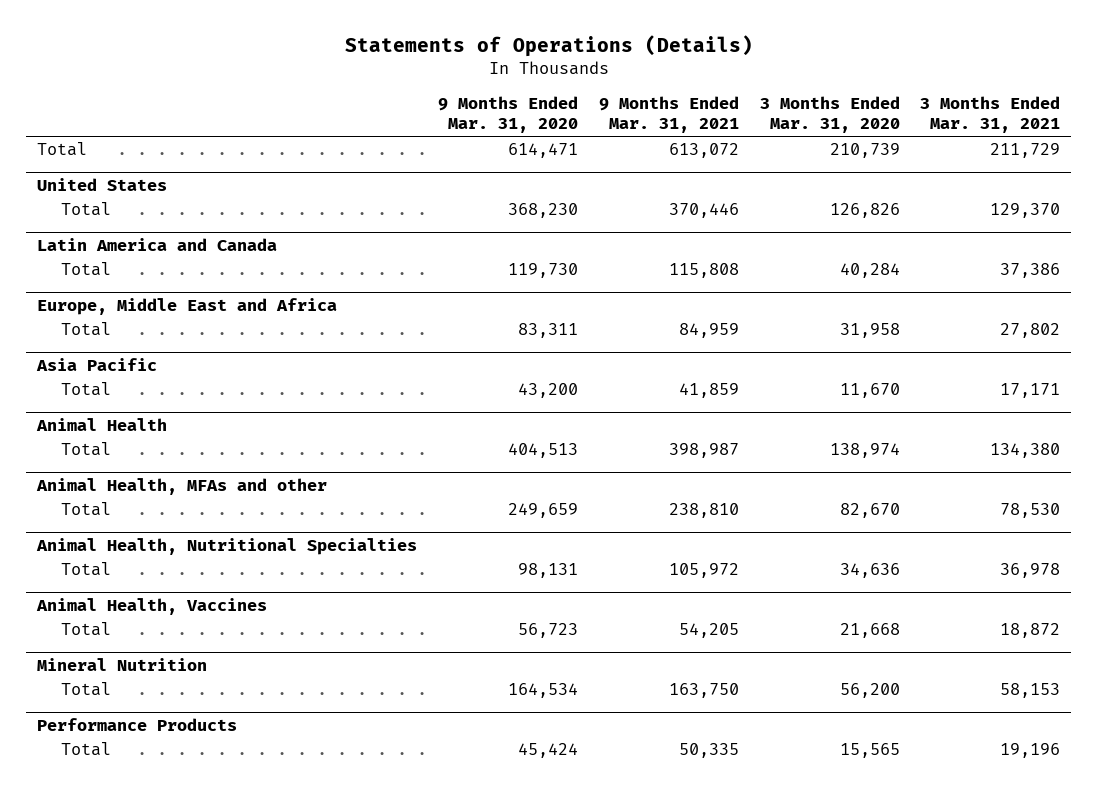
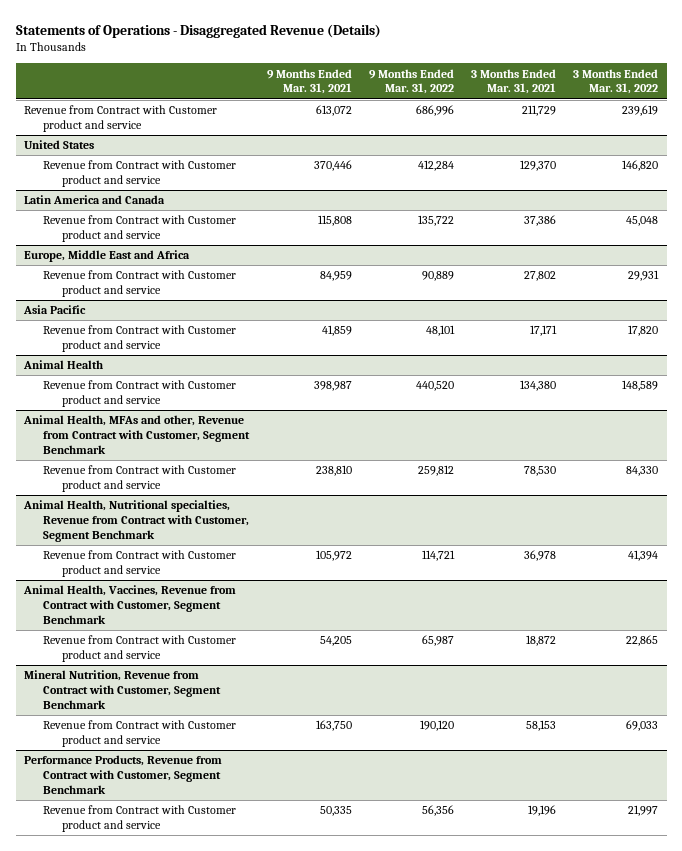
- Statements of Operations (Details)
+ Statements of Operations - Disaggregated Revenue (Details)
- | 9 Months Ended Mar. 31, 2020 | 9 Months Ended Mar. 31, 2021 | 3 Months Ended Mar. 31, 2020 | 3 Months Ended Mar. 31, 2021
+ | 9 Months Ended Mar. 31, 2021 | 9 Months Ended Mar. 31, 2022 | 3 Months Ended Mar. 31, 2021 | 3 Months Ended Mar. 31, 2022
- Total | 614,471 | 613,072 | 210,739 | 211,729
+ Revenue from Contract with Customer product and service | 613,072 | 686,996 | 211,729 | 239,619
@ United States
- Total | 368,230 | 370,446 | 126,826 | 129,370
+ Revenue from Contract with Customer product and service | 370,446 | 412,284 | 129,370 | 146,820
@ Latin America and Canada
- Total | 119,730 | 115,808 | 40,284 | 37,386
+ Revenue from Contract with Customer product and service | 115,808 | 135,722 | 37,386 | 45,048
@ Europe, Middle East and Africa
- Total | 83,311 | 84,959 | 31,958 | 27,802
+ Revenue from Contract with Customer product and service | 84,959 | 90,889 | 27,802 | 29,931
@ Asia Pacific
- Total | 43,200 | 41,859 | 11,670 | 17,171
+ Revenue from Contract with Customer product and service | 41,859 | 48,101 | 17,171 | 17,820
@ Animal Health
- Total | 404,513 | 398,987 | 138,974 | 134,380
- Animal Health, MFAs and other
- Total | 249,659 | 238,810 | 82,670 | 78,530
- Animal Health, Nutritional Specialties
- Total | 98,131 | 105,972 | 34,636 | 36,978
- Animal Health, Vaccines
- Total | 56,723 | 54,205 | 21,668 | 18,872
- Mineral Nutrition
- Total | 164,534 | 163,750 | 56,200 | 58,153
- Performance Products
- Total | 45,424 | 50,335 | 15,565 | 19,196
@ Animal Health
+ Revenue from Contract with Customer product and service | 398,987 | 440,520 | 134,380 | 148,589
+ Animal Health, MFAs and other, Revenue from Contract with Customer, Segment Benchmark
+ Revenue from Contract with Customer product and service | 238,810 | 259,812 | 78,530 | 84,330
+ Animal Health, Nutritional specialties, Revenue from Contract with Customer, Segment Benchmark
+ Revenue from Contract with Customer product and service | 105,972 | 114,721 | 36,978 | 41,394
+ Animal Health, Vaccines, Revenue from Contract with Customer, Segment Benchmark
+ Revenue from Contract with Customer product and service | 54,205 | 65,987 | 18,872 | 22,865
+ Mineral Nutrition, Revenue from Contract with Customer, Segment Benchmark
+ Revenue from Contract with Customer product and service | 163,750 | 190,120 | 58,153 | 69,033
+ Performance Products, Revenue from Contract with Customer, Segment Benchmark
+ Revenue from Contract with Customer product and service | 50,335 | 56,356 | 19,196 | 21,997

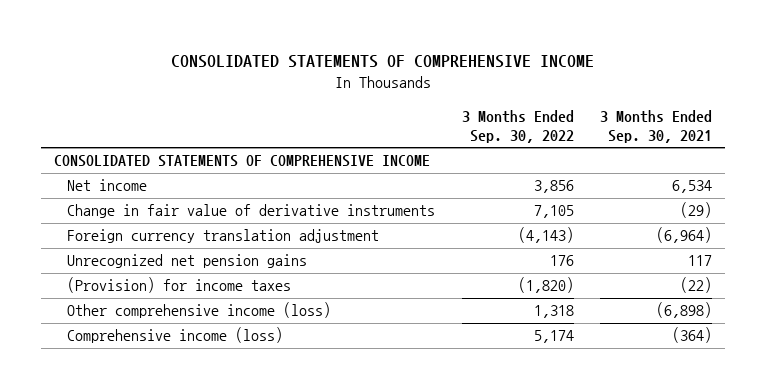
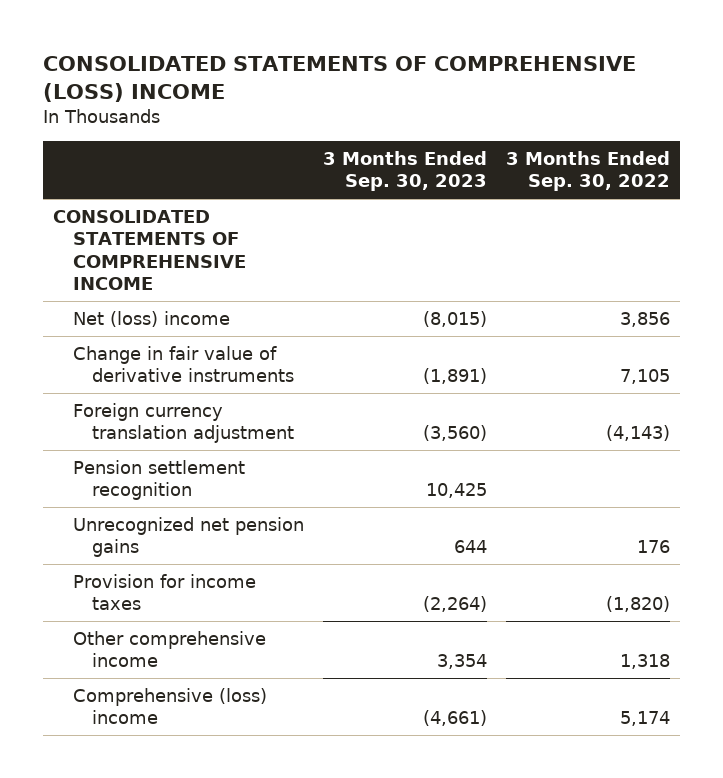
- CONSOLIDATED STATEMENTS OF COMPREHENSIVE INCOME
+ CONSOLIDATED STATEMENTS OF COMPREHENSIVE (LOSS) INCOME
- | 3 Months Ended Sep. 30, 2022 | 3 Months Ended Sep. 30, 2021
+ | 3 Months Ended Sep. 30, 2023 | 3 Months Ended Sep. 30, 2022
- Net income | 3,856 | 6,534
+ Net (loss) income | (8,015) | 3,856
+ Pension settlement recognition | 10,425 |
- (Provision) for income taxes | (1,820) | (22)
- Other comprehensive income (loss) | 1,318 | (6,898)
- Comprehensive income (loss) | 5,174 | (364)
+ Provision for income taxes | (2,264) | (1,820)
+ Other comprehensive income | 3,354 | 1,318
+ Comprehensive (loss) income | (4,661) | 5,174

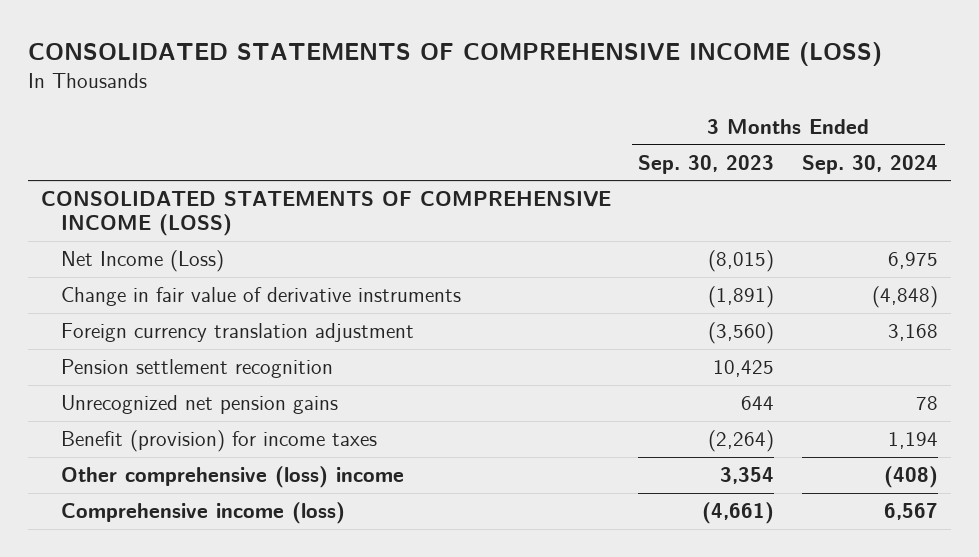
- CONSOLIDATED STATEMENTS OF COMPREHENSIVE (LOSS) INCOME
+ CONSOLIDATED STATEMENTS OF COMPREHENSIVE INCOME (LOSS)
- | 3 Months Ended Sep. 30, 2023 | 3 Months Ended Sep. 30, 2022
+ | 3 Months Ended Sep. 30, 2023 | 3 Months Ended Sep. 30, 2024
- CONSOLIDATED STATEMENTS OF COMPREHENSIVE INCOME
- Net (loss) income | (8,015) | 3,856
+ CONSOLIDATED STATEMENTS OF COMPREHENSIVE INCOME (LOSS)
+ Net Income (Loss) | (8,015) | 6,975
- Provision for income taxes | (2,264) | (1,820)
- Other comprehensive income | 3,354 | 1,318
- Comprehensive (loss) income | (4,661) | 5,174
+ Benefit (provision) for income taxes | (2,264) | 1,194
+ Other comprehensive (loss) income | 3,354 | (408)
+ Comprehensive income (loss) | (4,661) | 6,567

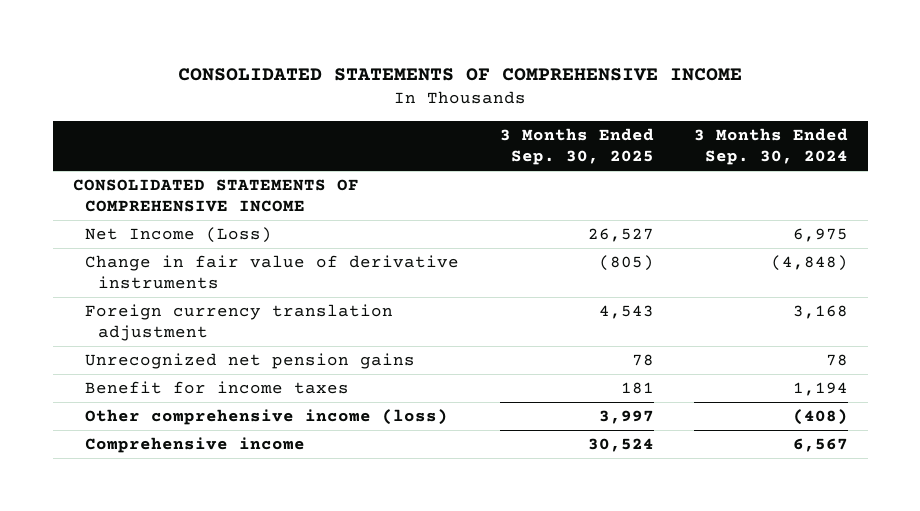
- CONSOLIDATED STATEMENTS OF COMPREHENSIVE INCOME (LOSS)
+ CONSOLIDATED STATEMENTS OF COMPREHENSIVE INCOME
- | 3 Months Ended Sep. 30, 2023 | 3 Months Ended Sep. 30, 2024
+ | 3 Months Ended Sep. 30, 2025 | 3 Months Ended Sep. 30, 2024
- CONSOLIDATED STATEMENTS OF COMPREHENSIVE INCOME (LOSS)
+ CONSOLIDATED STATEMENTS OF COMPREHENSIVE INCOME
- Pension settlement recognition | 10,425 |
- Benefit (provision) for income taxes | (2,264) | 1,194
- Other comprehensive (loss) income | 3,354 | (408)
- Comprehensive income (loss) | (4,661) | 6,567
+ Benefit for income taxes | 181 | 1,194
+ Other comprehensive income (loss) | 3,997 | (408)
+ Comprehensive income | 30,524 | 6,567

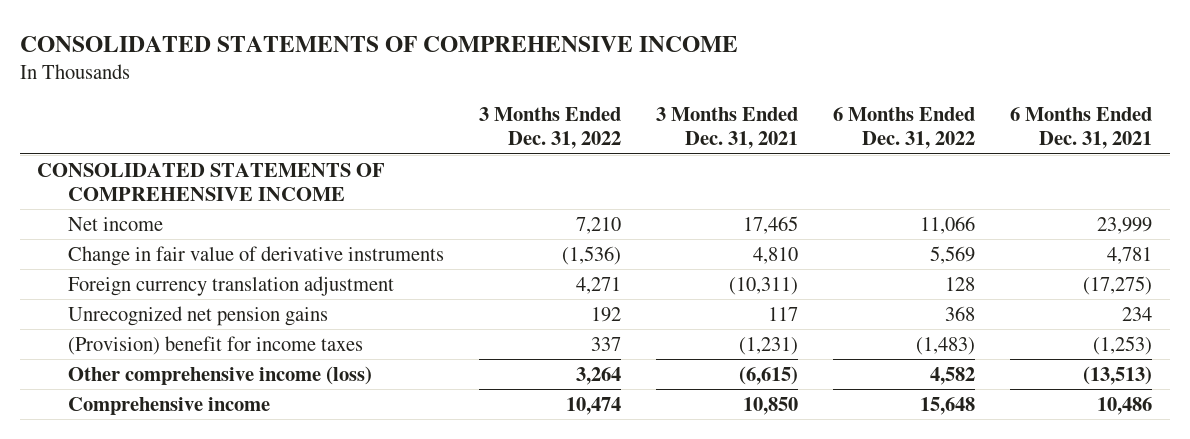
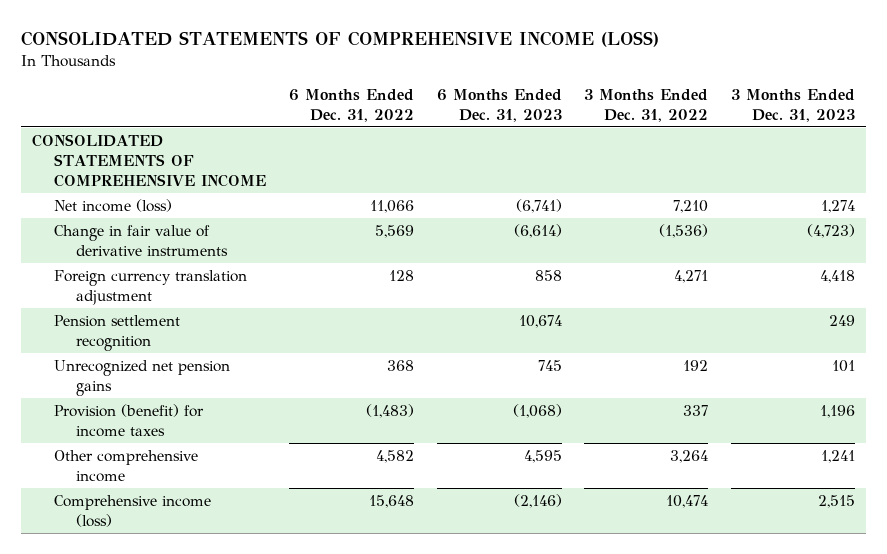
- CONSOLIDATED STATEMENTS OF COMPREHENSIVE INCOME
+ CONSOLIDATED STATEMENTS OF COMPREHENSIVE INCOME (LOSS)
- | 3 Months Ended Dec. 31, 2022 | 3 Months Ended Dec. 31, 2021 | 6 Months Ended Dec. 31, 2022 | 6 Months Ended Dec. 31, 2021
+ | 6 Months Ended Dec. 31, 2022 | 6 Months Ended Dec. 31, 2023 | 3 Months Ended Dec. 31, 2022 | 3 Months Ended Dec. 31, 2023
- Net income | 7,210 | 17,465 | 11,066 | 23,999
+ Net income (loss) | 11,066 | (6,741) | 7,210 | 1,274
+ Pension settlement recognition | | 10,674 | | 249
- (Provision) benefit for income taxes | 337 | (1,231) | (1,483) | (1,253)
- Other comprehensive income (loss) | 3,264 | (6,615) | 4,582 | (13,513)
- Comprehensive income | 10,474 | 10,850 | 15,648 | 10,486
+ Provision (benefit) for income taxes | (1,483) | (1,068) | 337 | 1,196
+ Other comprehensive income | 4,582 | 4,595 | 3,264 | 1,241
+ Comprehensive income (loss) | 15,648 | (2,146) | 10,474 | 2,515

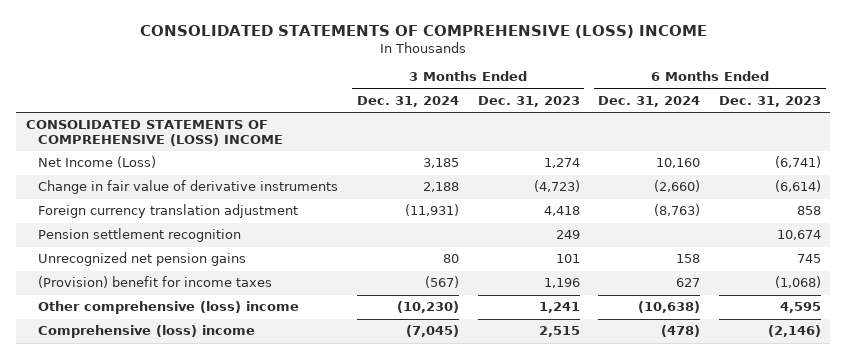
- CONSOLIDATED STATEMENTS OF COMPREHENSIVE INCOME (LOSS)
+ CONSOLIDATED STATEMENTS OF COMPREHENSIVE (LOSS) INCOME
- | 6 Months Ended Dec. 31, 2022 | 6 Months Ended Dec. 31, 2023 | 3 Months Ended Dec. 31, 2022 | 3 Months Ended Dec. 31, 2023
+ | 3 Months Ended Dec. 31, 2024 | 3 Months Ended Dec. 31, 2023 | 6 Months Ended Dec. 31, 2024 | 6 Months Ended Dec. 31, 2023
- CONSOLIDATED STATEMENTS OF COMPREHENSIVE INCOME
- Net income (loss) | 11,066 | (6,741) | 7,210 | 1,274
+ CONSOLIDATED STATEMENTS OF COMPREHENSIVE (LOSS) INCOME
+ Net Income (Loss) | 3,185 | 1,274 | 10,160 | (6,741)
- Provision (benefit) for income taxes | (1,483) | (1,068) | 337 | 1,196
- Other comprehensive income | 4,582 | 4,595 | 3,264 | 1,241
- Comprehensive income (loss) | 15,648 | (2,146) | 10,474 | 2,515
+ (Provision) benefit for income taxes | (567) | 1,196 | 627 | (1,068)
+ Other comprehensive (loss) income | (10,230) | 1,241 | (10,638) | 4,595
+ Comprehensive (loss) income | (7,045) | 2,515 | (478) | (2,146)

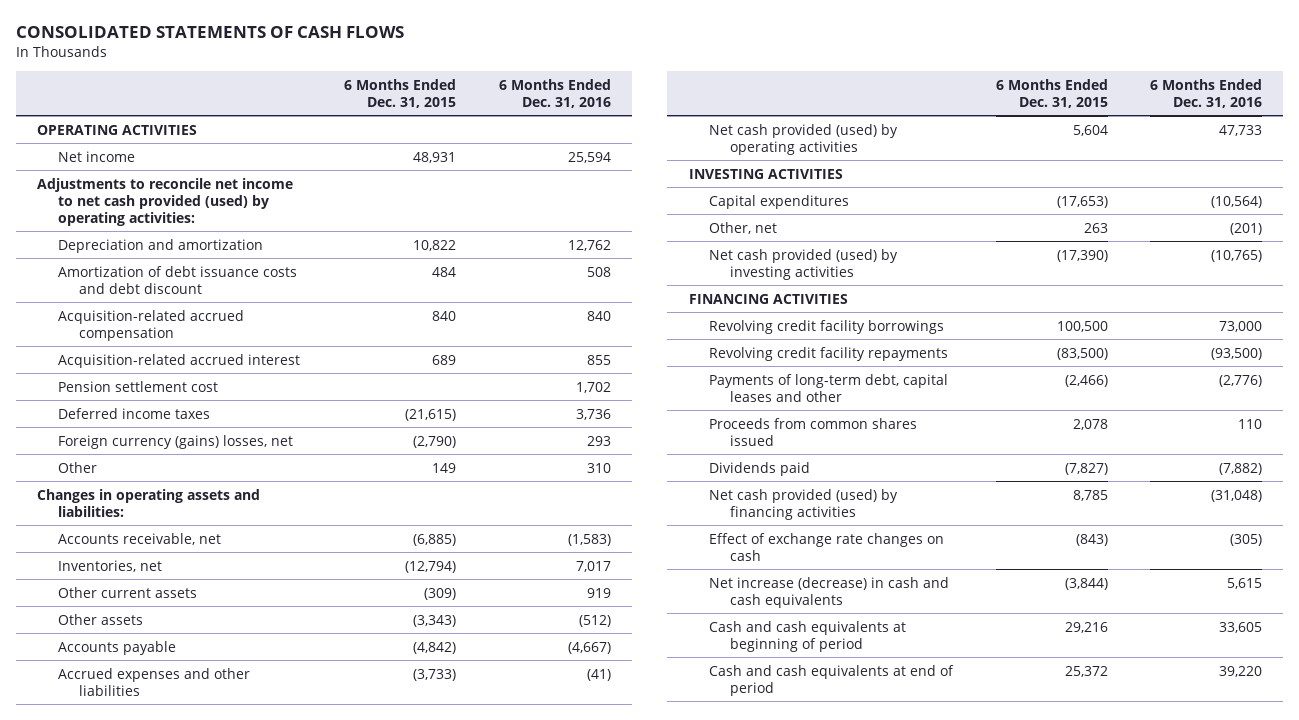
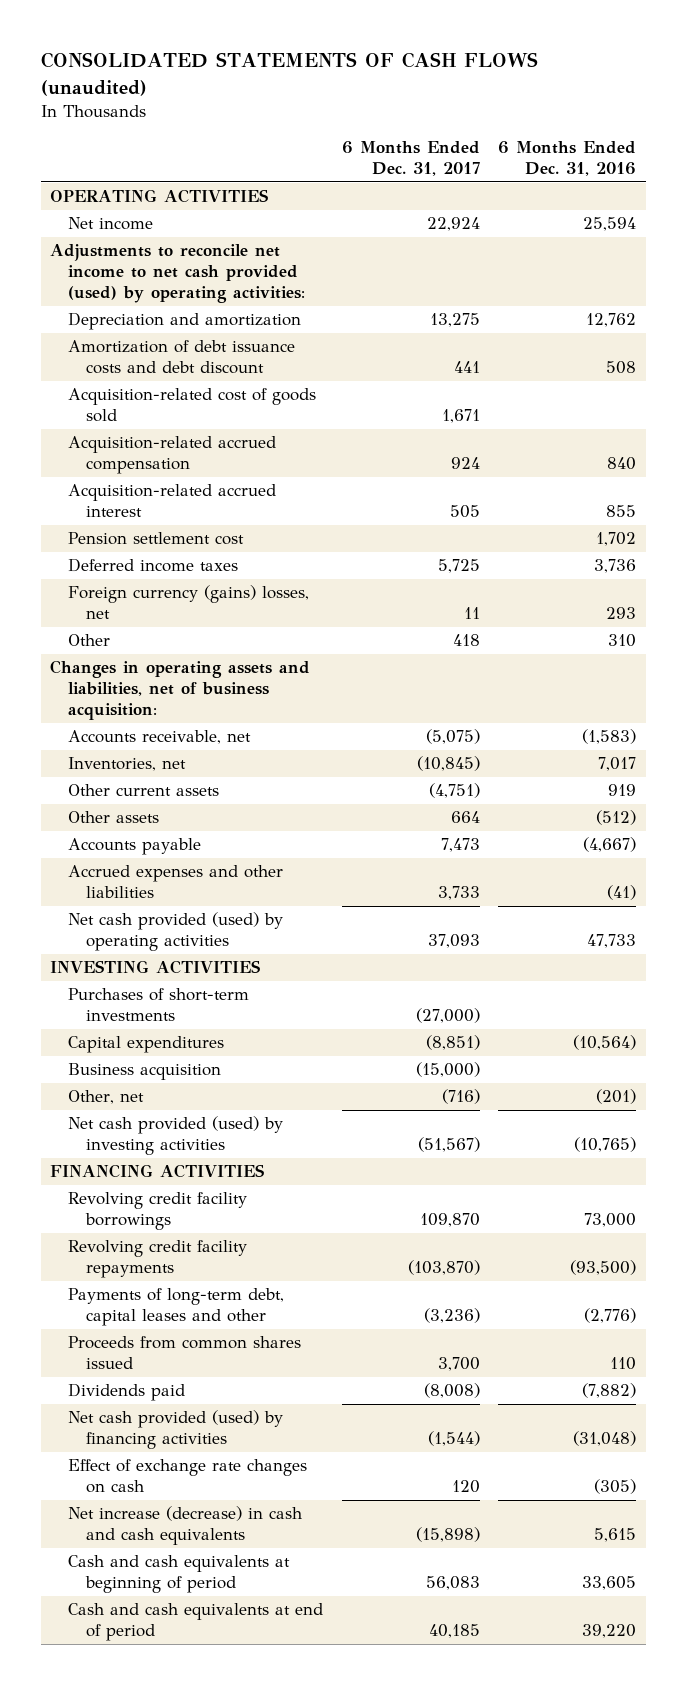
- CONSOLIDATED STATEMENTS OF CASH FLOWS
+ CONSOLIDATED STATEMENTS OF CASH FLOWS (unaudited)
- | 6 Months Ended Dec. 31, 2015 | 6 Months Ended Dec. 31, 2016
+ | 6 Months Ended Dec. 31, 2017 | 6 Months Ended Dec. 31, 2016
+ Acquisition-related cost of goods sold | 1,671 |
- Changes in operating assets and liabilities:
+ Changes in operating assets and liabilities, net of business acquisition:
+ Purchases of short-term investments | (27,000) |
+ Business acquisition | (15,000) |

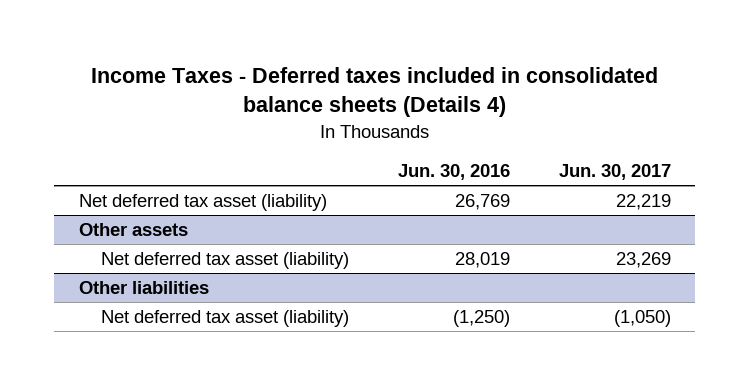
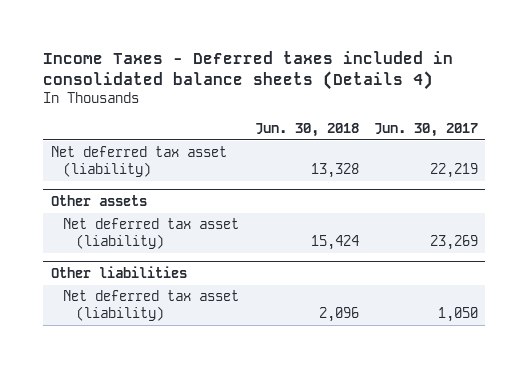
- | Jun. 30, 2016 | Jun. 30, 2017
+ | Jun. 30, 2018 | Jun. 30, 2017
@ Other liabilities
- Net deferred tax asset (liability) | (1,250) | (1,050)
+ Net deferred tax asset (liability) | 2,096 | 1,050

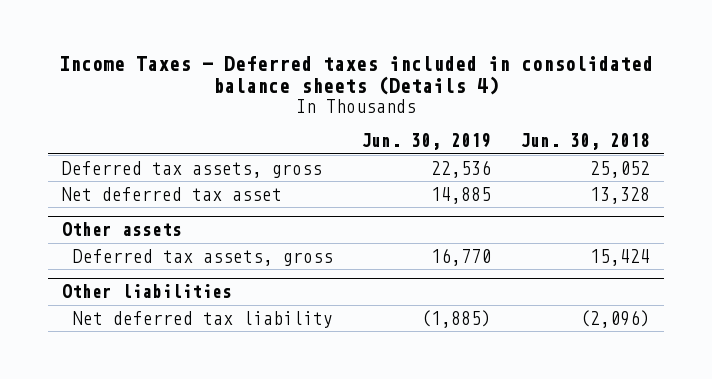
- | Jun. 30, 2018 | Jun. 30, 2017
+ | Jun. 30, 2019 | Jun. 30, 2018
- Net deferred tax asset (liability) | 13,328 | 22,219
+ Deferred tax assets, gross | 22,536 | 25,052
+ Net deferred tax asset | 14,885 | 13,328
@ Other assets
- Net deferred tax asset (liability) | 15,424 | 23,269
+ Deferred tax assets, gross | 16,770 | 15,424
@ Other liabilities
- Net deferred tax asset (liability) | 2,096 | 1,050
+ Net deferred tax liability | (1,885) | (2,096)

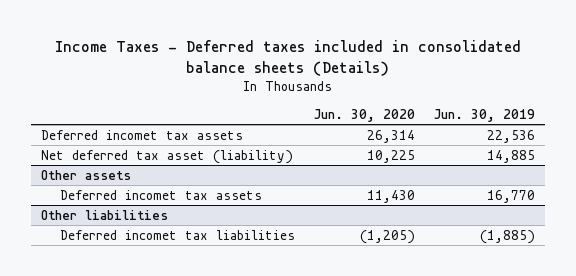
- Income Taxes - Deferred taxes included in consolidated balance sheets (Details 4)
+ Income Taxes - Deferred taxes included in consolidated balance sheets (Details)
- | Jun. 30, 2019 | Jun. 30, 2018
+ | Jun. 30, 2020 | Jun. 30, 2019
- Deferred tax assets, gross | 22,536 | 25,052
- Net deferred tax asset | 14,885 | 13,328
+ Deferred incomet tax assets | 26,314 | 22,536
+ Net deferred tax asset (liability) | 10,225 | 14,885
@ Other assets
- Deferred tax assets, gross | 16,770 | 15,424
+ Deferred incomet tax assets | 11,430 | 16,770
@ Other liabilities
- Net deferred tax liability | (1,885) | (2,096)
+ Deferred incomet tax liabilities | (1,205) | (1,885)

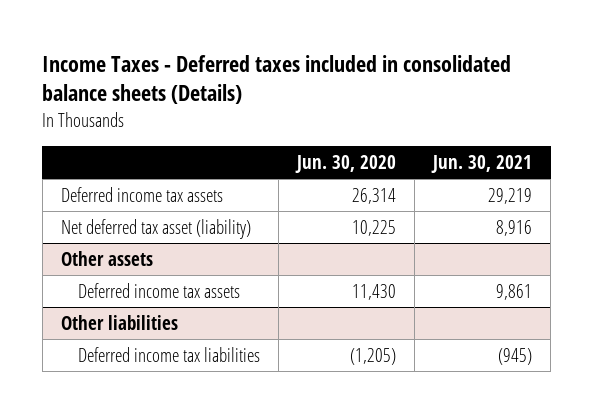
- | Jun. 30, 2020 | Jun. 30, 2019
+ | Jun. 30, 2020 | Jun. 30, 2021
- Deferred incomet tax assets | 26,314 | 22,536
+ Deferred income tax assets | 26,314 | 29,219
@ Other assets
- Deferred incomet tax assets | 11,430 | 16,770
+ Deferred income tax assets | 11,430 | 9,861
@ Other liabilities
- Deferred incomet tax liabilities | (1,205) | (1,885)
+ Deferred income tax liabilities | (1,205) | (945)

